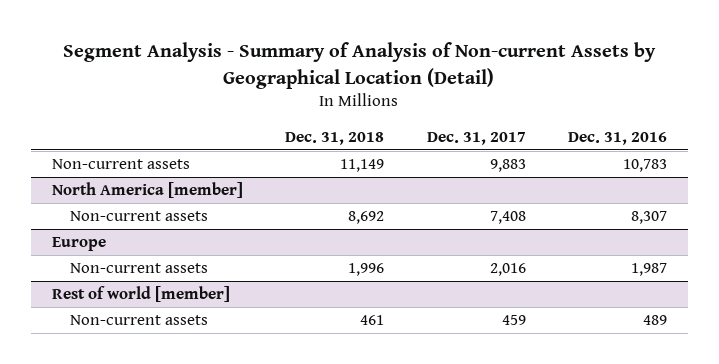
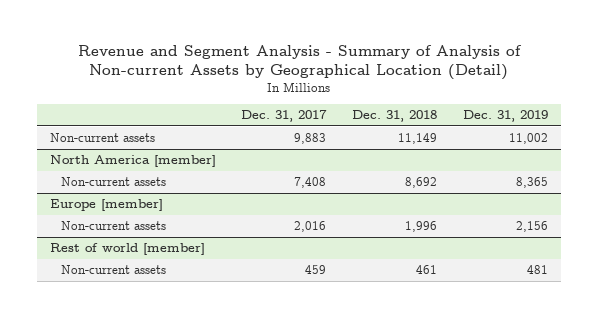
- Segment Analysis - Summary of Analysis of Non-current Assets by Geographical Location (Detail)
+ Revenue and Segment Analysis - Summary of Analysis of Non-current Assets by Geographical Location (Detail)
- | Dec. 31, 2018 | Dec. 31, 2017 | Dec. 31, 2016
+ | Dec. 31, 2017 | Dec. 31, 2018 | Dec. 31, 2019
- Europe
+ Europe [member]

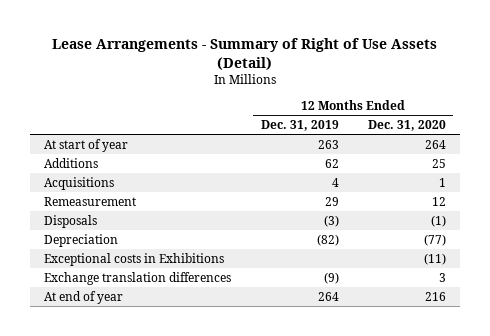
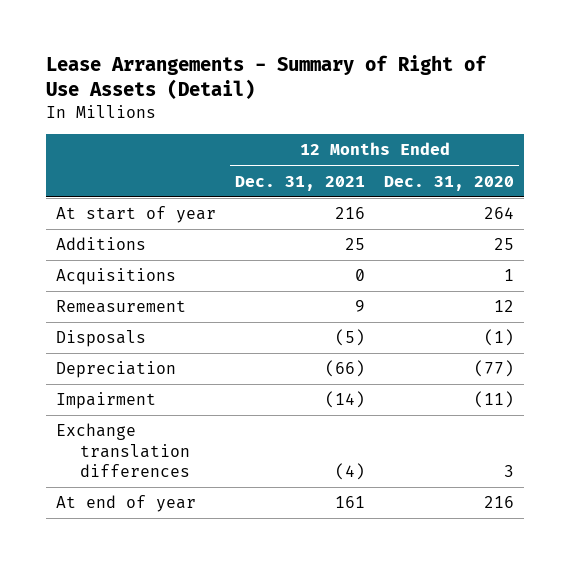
- | 12 Months Ended Dec. 31, 2019 | 12 Months Ended Dec. 31, 2020
+ | 12 Months Ended Dec. 31, 2021 | 12 Months Ended Dec. 31, 2020
- Exceptional costs in Exhibitions | | (11)
+ Impairment | (14) | (11)

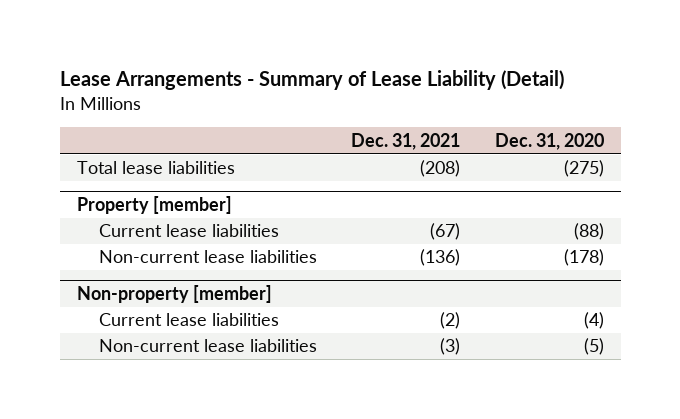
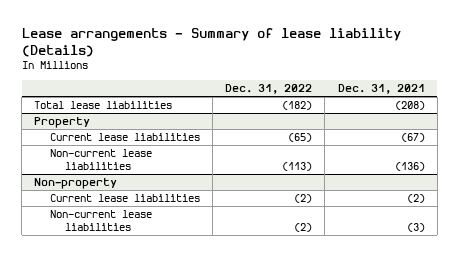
- Lease Arrangements - Summary of Lease Liability (Detail)
+ Lease arrangements - Summary of lease liability (Details)
- | Dec. 31, 2021 | Dec. 31, 2020
+ | Dec. 31, 2022 | Dec. 31, 2021
- Property [member]
+ Property
- Non-property [member]
+ Non-property

